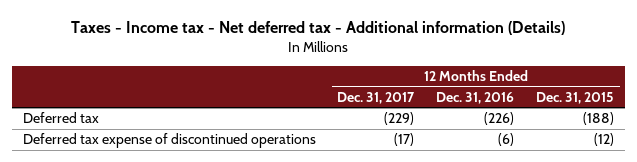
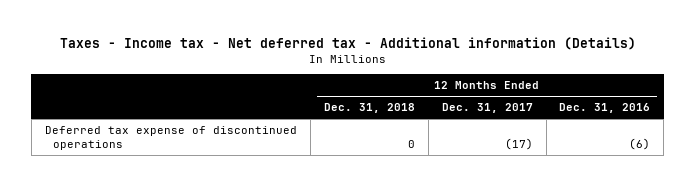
- | 12 Months Ended Dec. 31, 2017 | 12 Months Ended Dec. 31, 2016 | 12 Months Ended Dec. 31, 2015
+ | 12 Months Ended Dec. 31, 2018 | 12 Months Ended Dec. 31, 2017 | 12 Months Ended Dec. 31, 2016
- Deferred tax | (229) | (226) | (188)

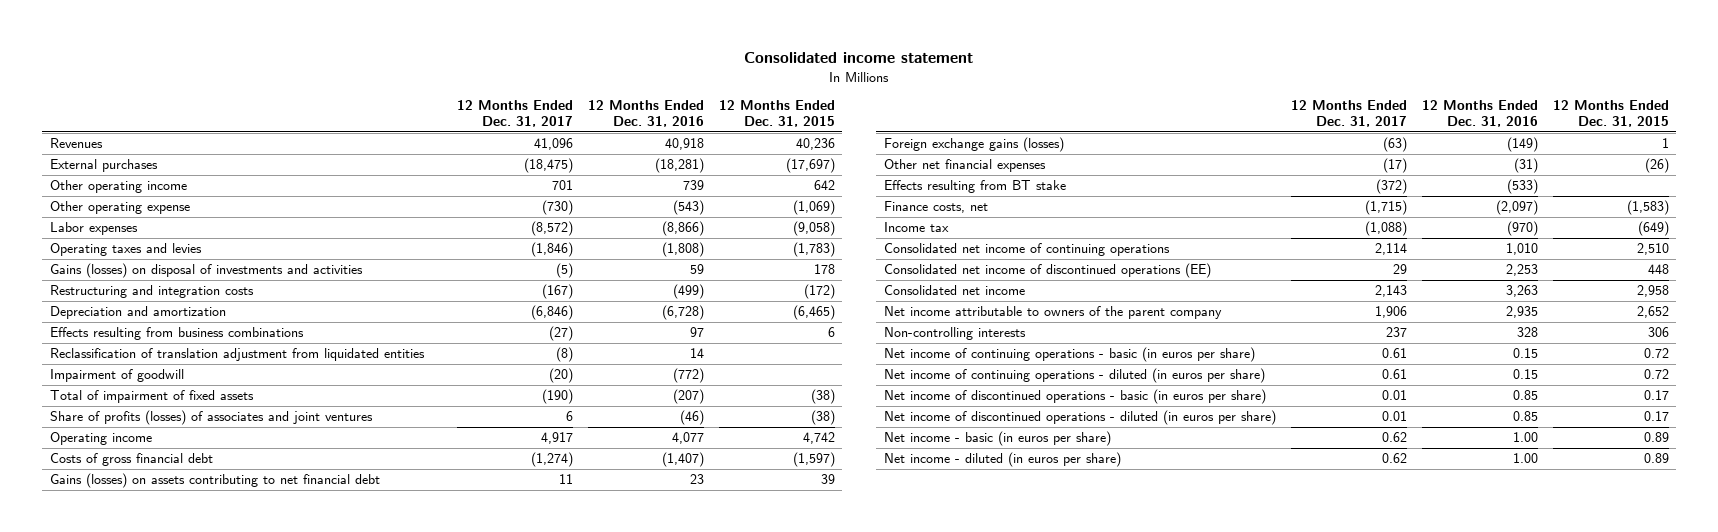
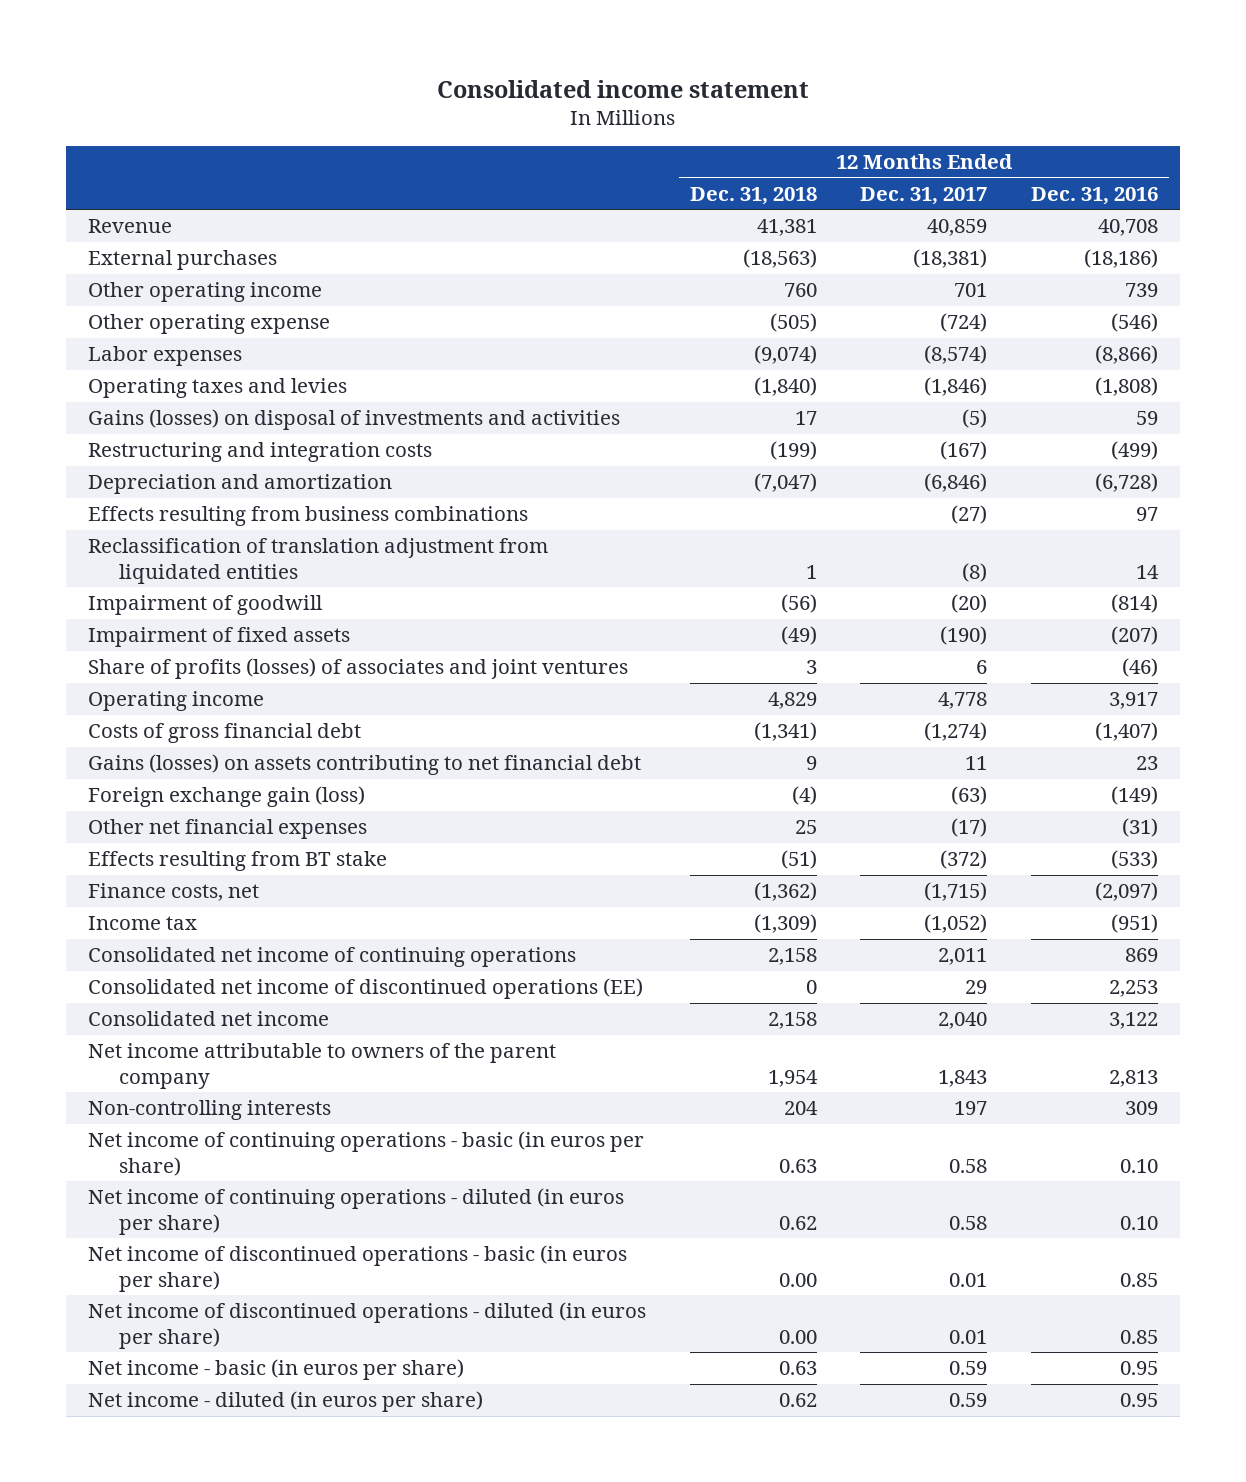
- | 12 Months Ended Dec. 31, 2017 | 12 Months Ended Dec. 31, 2016 | 12 Months Ended Dec. 31, 2015
+ | 12 Months Ended Dec. 31, 2018 | 12 Months Ended Dec. 31, 2017 | 12 Months Ended Dec. 31, 2016
- Revenues | 41,096 | 40,918 | 40,236
- External purchases | (18,475) | (18,281) | (17,697)
+ Revenue | 41,381 | 40,859 | 40,708
+ External purchases | (18,563) | (18,381) | (18,186)
- Other operating expense | (730) | (543) | (1,069)
- Labor expenses | (8,572) | (8,866) | (9,058)
+ Other operating expense | (505) | (724) | (546)
+ Labor expenses | (9,074) | (8,574) | (8,866)
- Impairment of goodwill | (20) | (772) |
- Total of impairment of fixed assets | (190) | (207) | (38)
+ Impairment of goodwill | (56) | (20) | (814)
+ Impairment of fixed assets | (49) | (190) | (207)
- Operating income | 4,917 | 4,077 | 4,742
+ Operating income | 4,829 | 4,778 | 3,917
- Foreign exchange gains (losses) | (63) | (149) | 1
+ Foreign exchange gain (loss) | (4) | (63) | (149)
- Income tax | (1,088) | (970) | (649)
- Consolidated net income of continuing operations | 2,114 | 1,010 | 2,510
+ Income tax | (1,309) | (1,052) | (951)
+ Consolidated net income of continuing operations | 2,158 | 2,011 | 869
- Consolidated net income | 2,143 | 3,263 | 2,958
- Net income attributable to owners of the parent company | 1,906 | 2,935 | 2,652
- Non-controlling interests | 237 | 328 | 306
- Net income of continuing operations - basic (in euros per share) | 0.61 | 0.15 | 0.72
- Net income of continuing operations - diluted (in euros per share) | 0.61 | 0.15 | 0.72
+ Consolidated net income | 2,158 | 2,040 | 3,122
+ Net income attributable to owners of the parent company | 1,954 | 1,843 | 2,813
+ Non-controlling interests | 204 | 197 | 309
+ Net income of continuing operations - basic (in euros per share) | 0.63 | 0.58 | 0.10
+ Net income of continuing operations - diluted (in euros per share) | 0.62 | 0.58 | 0.10
- Net income - basic (in euros per share) | 0.62 | 1.00 | 0.89
- Net income - diluted (in euros per share) | 0.62 | 1.00 | 0.89
+ Net income - basic (in euros per share) | 0.63 | 0.59 | 0.95
+ Net income - diluted (in euros per share) | 0.62 | 0.59 | 0.95

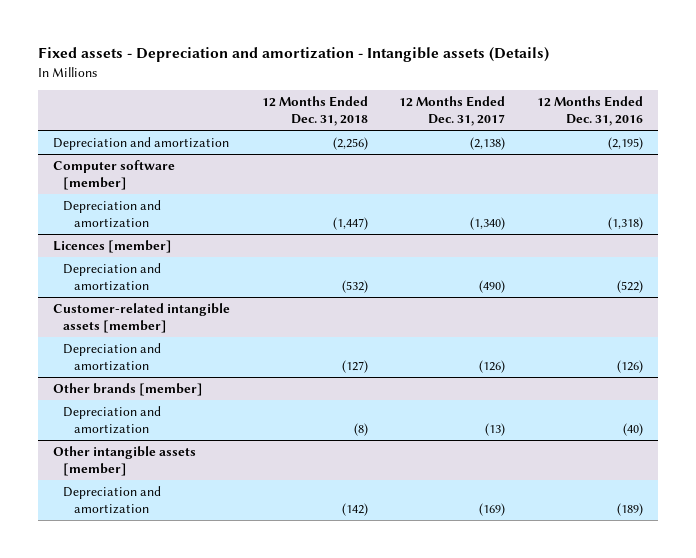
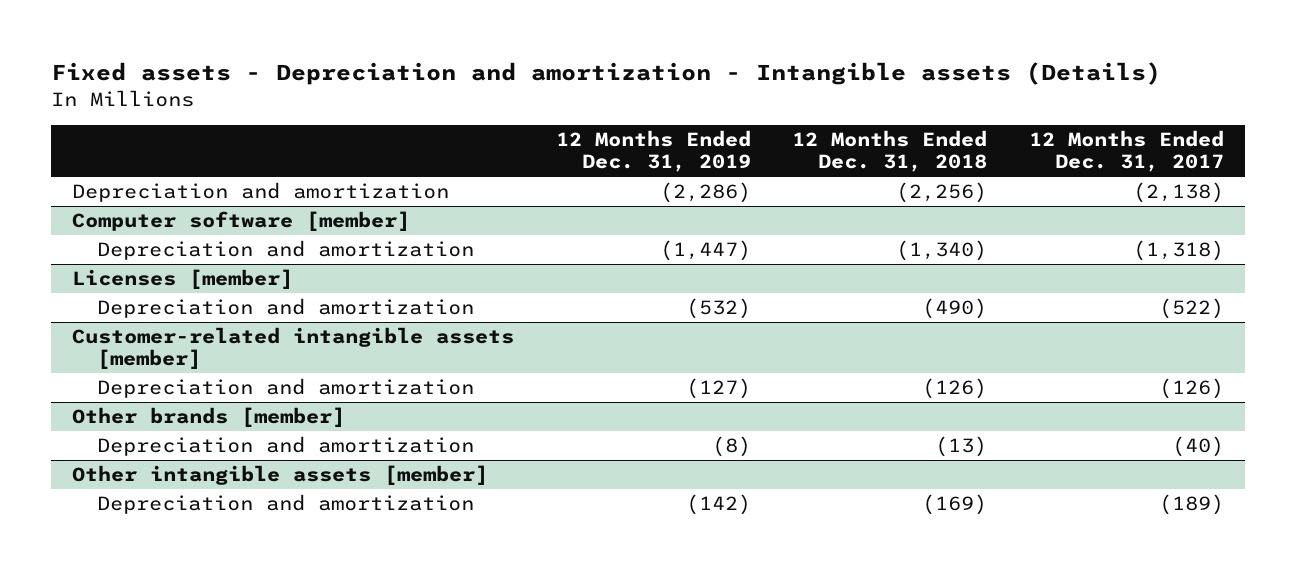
- | 12 Months Ended Dec. 31, 2018 | 12 Months Ended Dec. 31, 2017 | 12 Months Ended Dec. 31, 2016
+ | 12 Months Ended Dec. 31, 2019 | 12 Months Ended Dec. 31, 2018 | 12 Months Ended Dec. 31, 2017
@ Computer software [member]
- Depreciation and amortization | (1,447) | (1,340) | (1,318)
- Licences [member]
- Depreciation and amortization | (532) | (490) | (522)
@ Computer software [member]
+ Depreciation and amortization | (1,447) | (1,340) | (1,318)
+ Licenses [member]
+ Depreciation and amortization | (532) | (490) | (522)
@ Customer-related intangible assets [member]
- Depreciation and amortization | (127) | (126) | (126)
+ Depreciation and amortization | (127) | (126) | (126)
@ Other brands [member]
- Depreciation and amortization | (8) | (13) | (40)
+ Depreciation and amortization | (8) | (13) | (40)
@ Other intangible assets [member]
- Depreciation and amortization | (142) | (169) | (189)
+ Depreciation and amortization | (142) | (169) | (189)

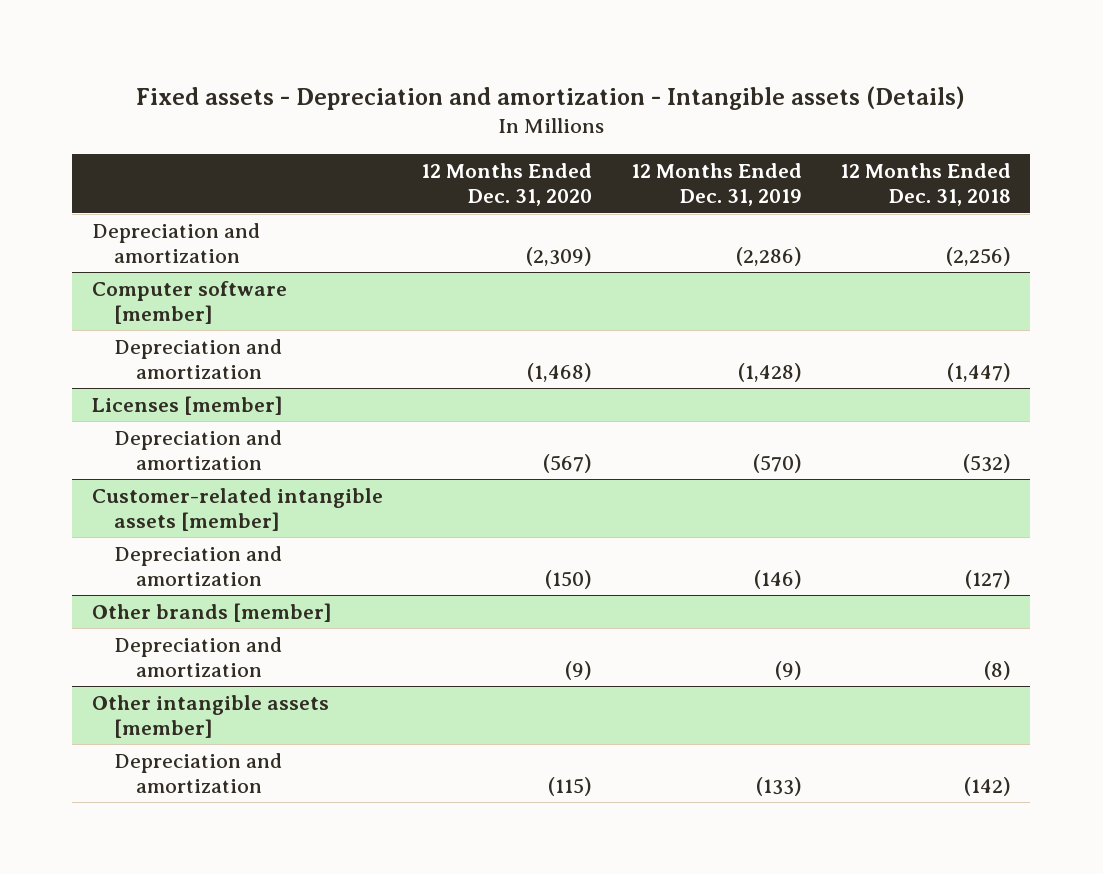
- | 12 Months Ended Dec. 31, 2019 | 12 Months Ended Dec. 31, 2018 | 12 Months Ended Dec. 31, 2017
+ | 12 Months Ended Dec. 31, 2020 | 12 Months Ended Dec. 31, 2019 | 12 Months Ended Dec. 31, 2018
@ Computer software [member]
- Depreciation and amortization | (1,447) | (1,340) | (1,318)
+ Depreciation and amortization | (1,468) | (1,428) | (1,447)
@ Licenses [member]
- Depreciation and amortization | (532) | (490) | (522)
+ Depreciation and amortization | (567) | (570) | (532)
@ Customer-related intangible assets [member]
- Depreciation and amortization | (127) | (126) | (126)
+ Depreciation and amortization | (150) | (146) | (127)
@ Other brands [member]
- Depreciation and amortization | (8) | (13) | (40)
+ Depreciation and amortization | (9) | (9) | (8)
@ Other intangible assets [member]
- Depreciation and amortization | (142) | (169) | (189)
+ Depreciation and amortization | (115) | (133) | (142)

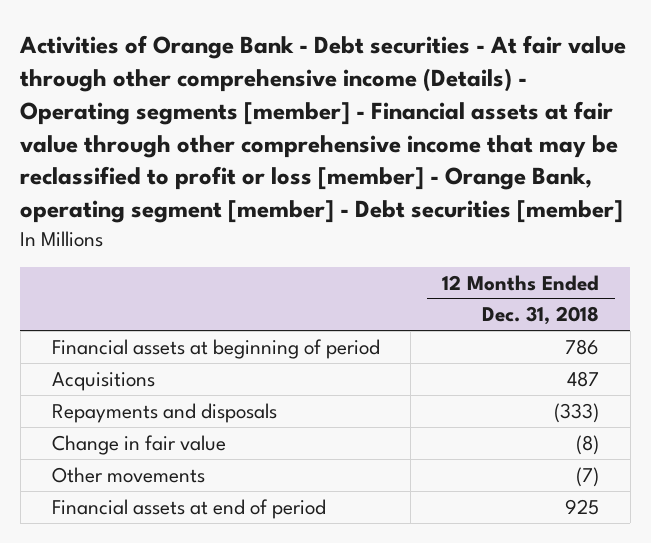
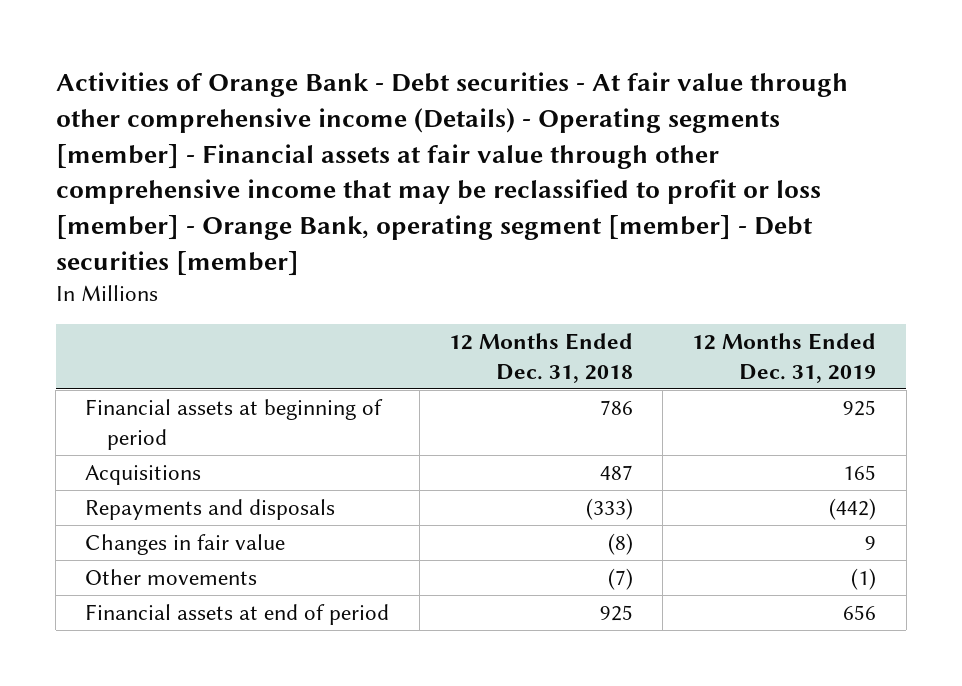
- | 12 Months Ended Dec. 31, 2018
+ | 12 Months Ended Dec. 31, 2018 | 12 Months Ended Dec. 31, 2019
- Change in fair value | (8)
+ Changes in fair value | (8) | 9

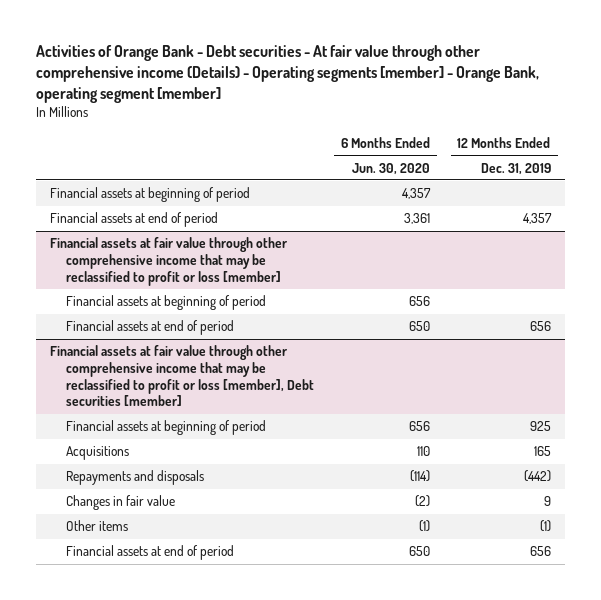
- Activities of Orange Bank - Debt securities - At fair value through other comprehensive income (Details) - Operating segments [member] - Financial assets at fair value through other comprehensive income that may be reclassified to profit or loss [member] - Orange Bank, operating segment [member] - Debt securities [member]
+ Activities of Orange Bank - Debt securities - At fair value through other comprehensive income (Details) - Operating segments [member] - Orange Bank, operating segment [member]
- | 12 Months Ended Dec. 31, 2018 | 12 Months Ended Dec. 31, 2019
+ | 6 Months Ended Jun. 30, 2020 | 12 Months Ended Dec. 31, 2019
+ Financial assets at beginning of period | 4,357 |
+ Financial assets at end of period | 3,361 | 4,357
+ Financial assets at fair value through other comprehensive income that may be reclassified to profit or loss [member]
+ Financial assets at beginning of period | 656 |
+ Financial assets at end of period | 650 | 656
+ Financial assets at fair value through other comprehensive income that may be reclassified to profit or loss [member], Debt securities [member]
- Other movements | (7) | (1)
+ Other items | (1) | (1)

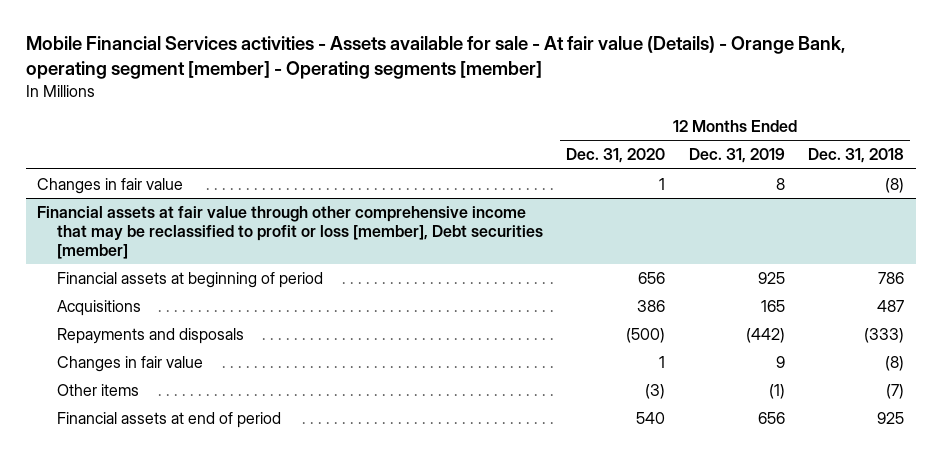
- Activities of Orange Bank - Debt securities - At fair value through other comprehensive income (Details) - Operating segments [member] - Orange Bank, operating segment [member]
+ Mobile Financial Services activities - Assets available for sale - At fair value (Details) - Orange Bank, operating segment [member] - Operating segments [member]
- | 6 Months Ended Jun. 30, 2020 | 12 Months Ended Dec. 31, 2019
+ | 12 Months Ended Dec. 31, 2020 | 12 Months Ended Dec. 31, 2019 | 12 Months Ended Dec. 31, 2018
- Financial assets at beginning of period | 4,357 |
- Financial assets at end of period | 3,361 | 4,357
- Financial assets at fair value through other comprehensive income that may be reclassified to profit or loss [member]
- Financial assets at beginning of period | 656 |
- Financial assets at end of period | 650 | 656
+ Changes in fair value | 1 | 8 | (8)

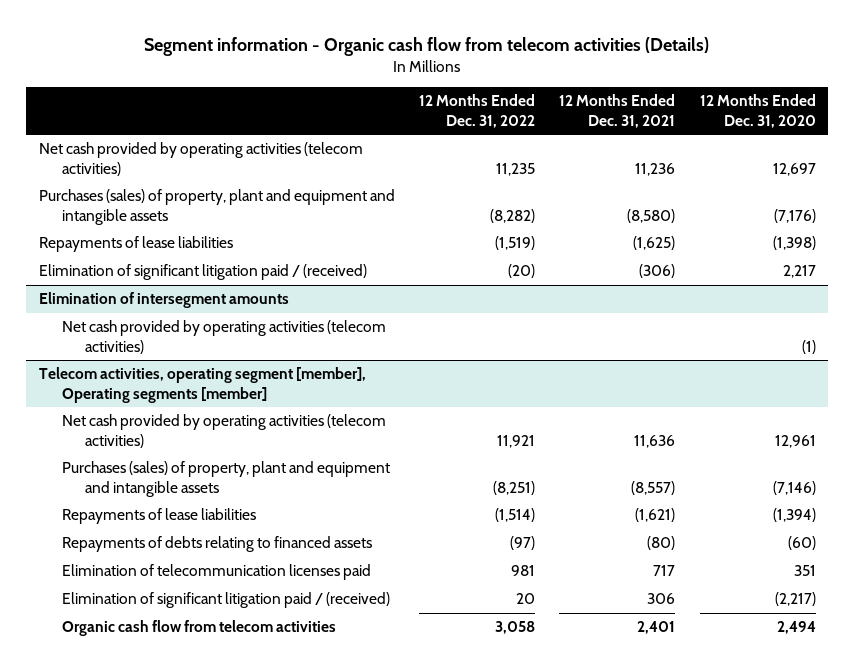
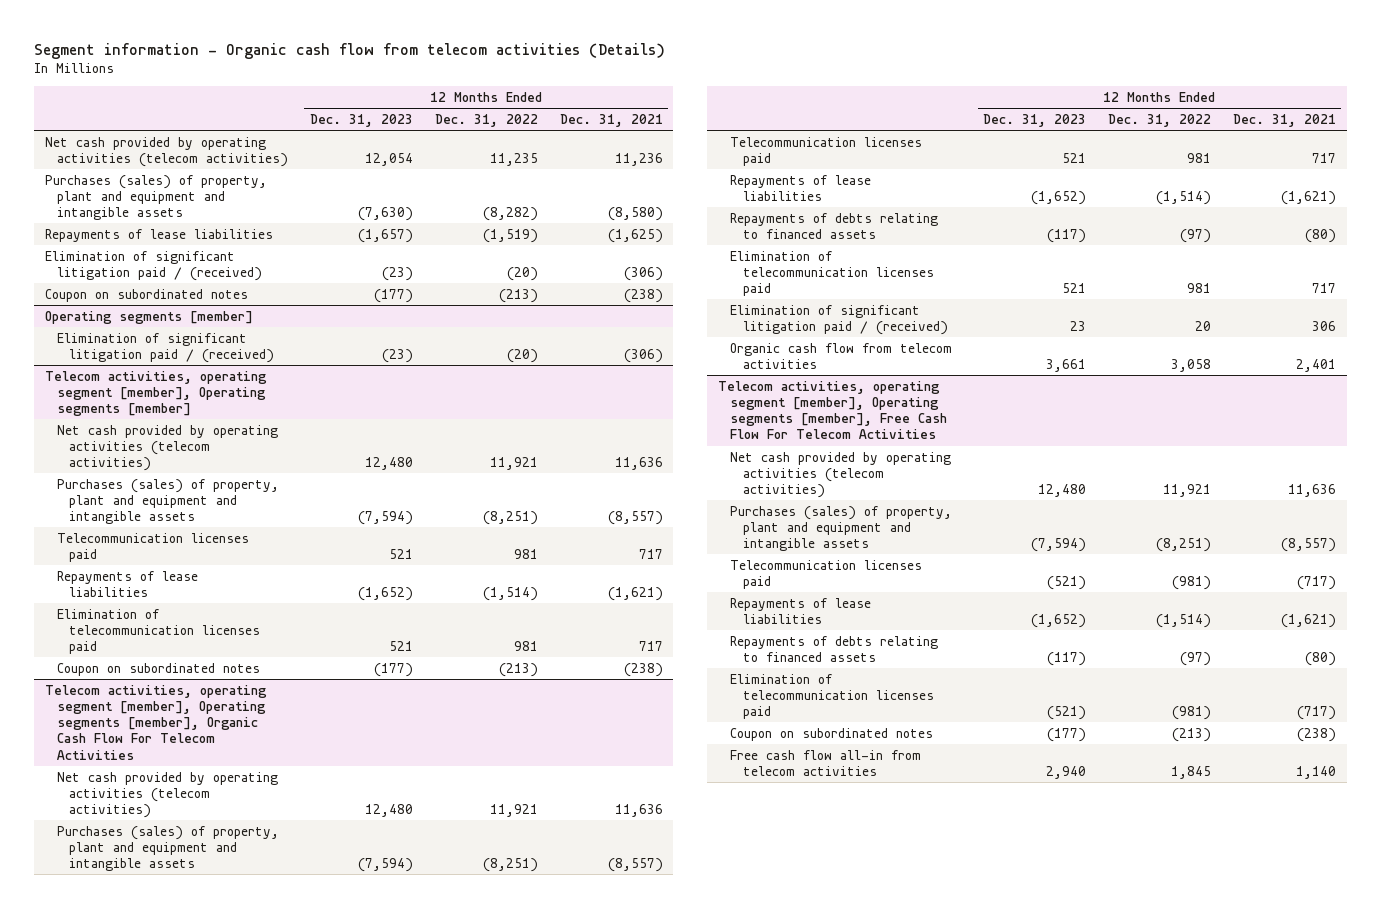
- | 12 Months Ended Dec. 31, 2022 | 12 Months Ended Dec. 31, 2021 | 12 Months Ended Dec. 31, 2020
+ | 12 Months Ended Dec. 31, 2023 | 12 Months Ended Dec. 31, 2022 | 12 Months Ended Dec. 31, 2021
- Elimination of intersegment amounts
- Net cash provided by operating activities (telecom activities) | | | (1)
+ Coupon on subordinated notes | (177) | (213) | (238)
+ Operating segments [member]
+ Elimination of significant litigation paid / (received) | (23) | (20) | (306)
@ Telecom activities, operating segment [member], Operating segments [member]
+ Telecommunication licenses paid | 521 | 981 | 717
+ Elimination of telecommunication licenses paid | 521 | 981 | 717
+ Coupon on subordinated notes | (177) | (213) | (238)
+ Telecom activities, operating segment [member], Operating segments [member], Organic Cash Flow For Telecom Activities
+ Net cash provided by operating activities (telecom activities) | 12,480 | 11,921 | 11,636
+ Purchases (sales) of property, plant and equipment and intangible assets | (7,594) | (8,251) | (8,557)
+ Telecommunication licenses paid | 521 | 981 | 717
+ Repayments of lease liabilities | (1,652) | (1,514) | (1,621)
+ Telecom activities, operating segment [member], Operating segments [member], Free Cash Flow For Telecom Activities
+ Net cash provided by operating activities (telecom activities) | 12,480 | 11,921 | 11,636
+ Purchases (sales) of property, plant and equipment and intangible assets | (7,594) | (8,251) | (8,557)
+ Telecommunication licenses paid | (521) | (981) | (717)
+ Repayments of lease liabilities | (1,652) | (1,514) | (1,621)
+ Repayments of debts relating to financed assets | (117) | (97) | (80)
+ Elimination of telecommunication licenses paid | (521) | (981) | (717)
+ Coupon on subordinated notes | (177) | (213) | (238)
+ Free cash flow all-in from telecom activities | 2,940 | 1,845 | 1,140

